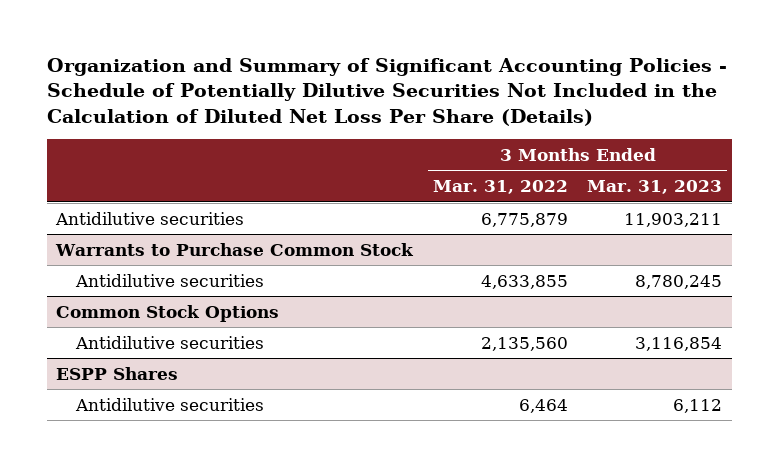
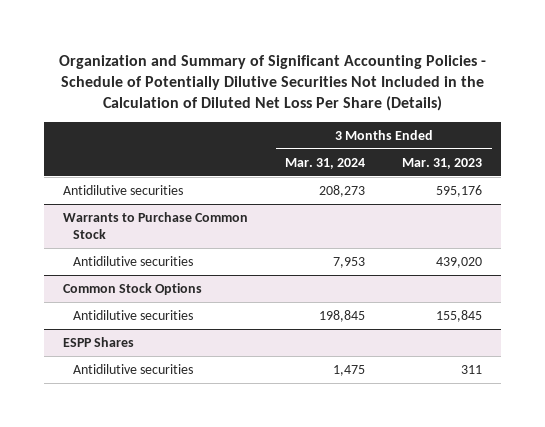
- | 3 Months Ended Mar. 31, 2022 | 3 Months Ended Mar. 31, 2023
+ | 3 Months Ended Mar. 31, 2024 | 3 Months Ended Mar. 31, 2023
- Antidilutive securities | 6,775,879 | 11,903,211
+ Antidilutive securities | 208,273 | 595,176
@ Warrants to Purchase Common Stock
- Antidilutive securities | 4,633,855 | 8,780,245
+ Antidilutive securities | 7,953 | 439,020
@ Common Stock Options
- Antidilutive securities | 2,135,560 | 3,116,854
+ Antidilutive securities | 198,845 | 155,845
@ ESPP Shares
- Antidilutive securities | 6,464 | 6,112
+ Antidilutive securities | 1,475 | 311

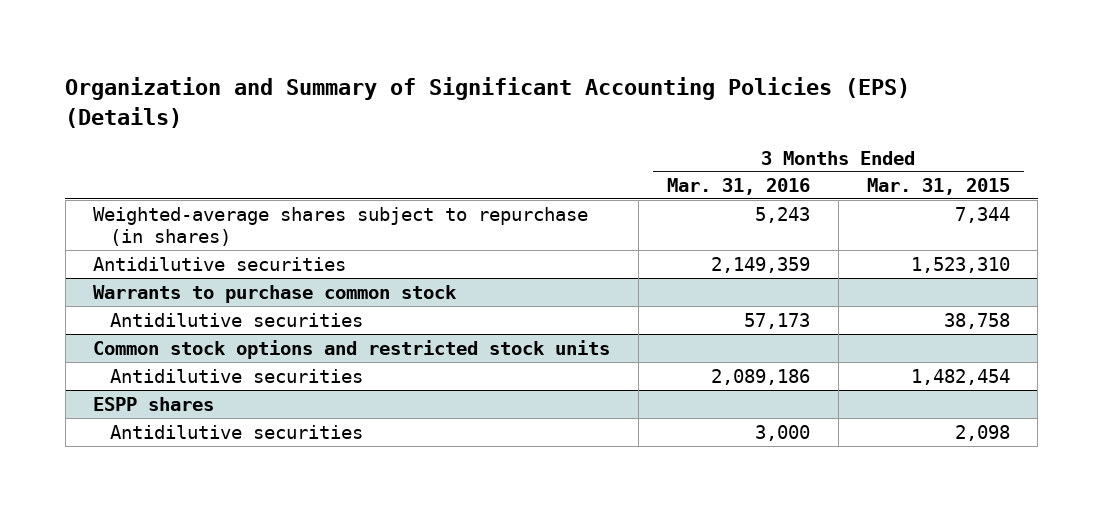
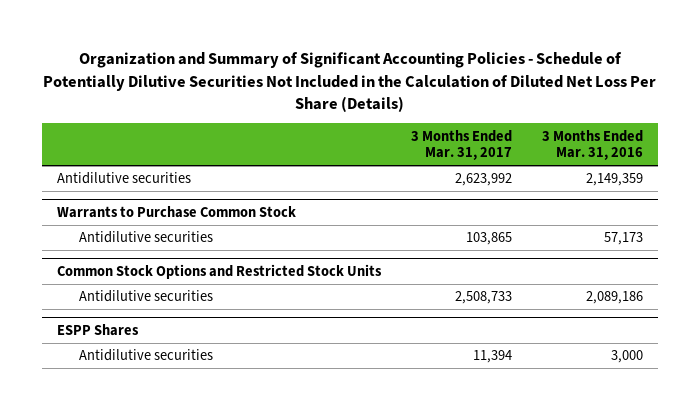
- Organization and Summary of Significant Accounting Policies (EPS) (Details)
+ Organization and Summary of Significant Accounting Policies - Schedule of Potentially Dilutive Securities Not Included in the Calculation of Diluted Net Loss Per Share (Details)
- | 3 Months Ended Mar. 31, 2016 | 3 Months Ended Mar. 31, 2015
+ | 3 Months Ended Mar. 31, 2017 | 3 Months Ended Mar. 31, 2016
- Weighted-average shares subject to repurchase (in shares) | 5,243 | 7,344
- Warrants to purchase common stock
+ Warrants to Purchase Common Stock
- Common stock options and restricted stock units
+ Common Stock Options and Restricted Stock Units
- ESPP shares
+ ESPP Shares

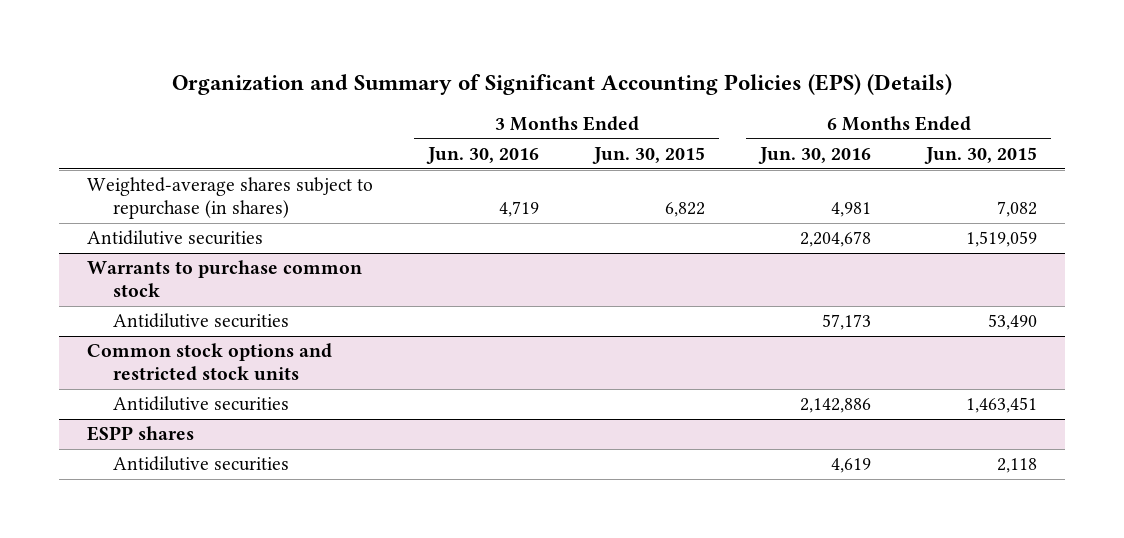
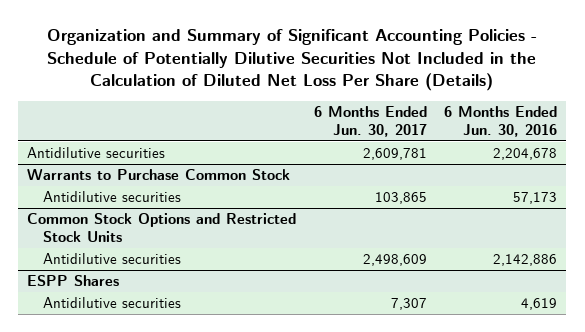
- Organization and Summary of Significant Accounting Policies (EPS) (Details)
+ Organization and Summary of Significant Accounting Policies - Schedule of Potentially Dilutive Securities Not Included in the Calculation of Diluted Net Loss Per Share (Details)
- | 3 Months Ended Jun. 30, 2016 | 3 Months Ended Jun. 30, 2015 | 6 Months Ended Jun. 30, 2016 | 6 Months Ended Jun. 30, 2015
+ | 6 Months Ended Jun. 30, 2017 | 6 Months Ended Jun. 30, 2016
- Weighted-average shares subject to repurchase (in shares) | 4,719 | 6,822 | 4,981 | 7,082
- Warrants to purchase common stock
+ Warrants to Purchase Common Stock
- Common stock options and restricted stock units
+ Common Stock Options and Restricted Stock Units
- ESPP shares
+ ESPP Shares

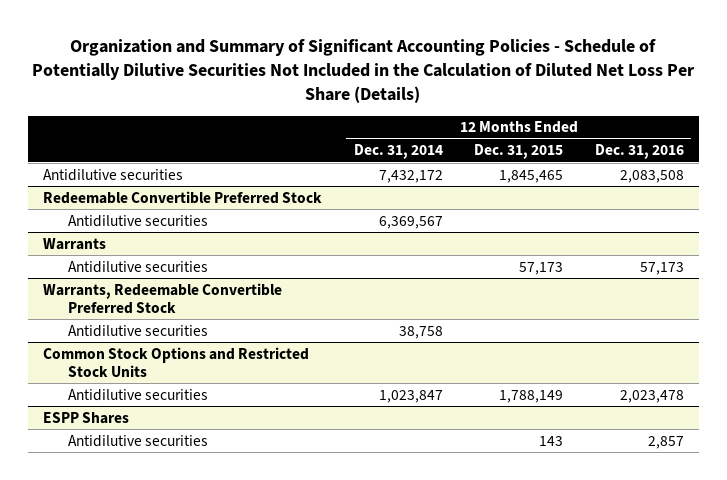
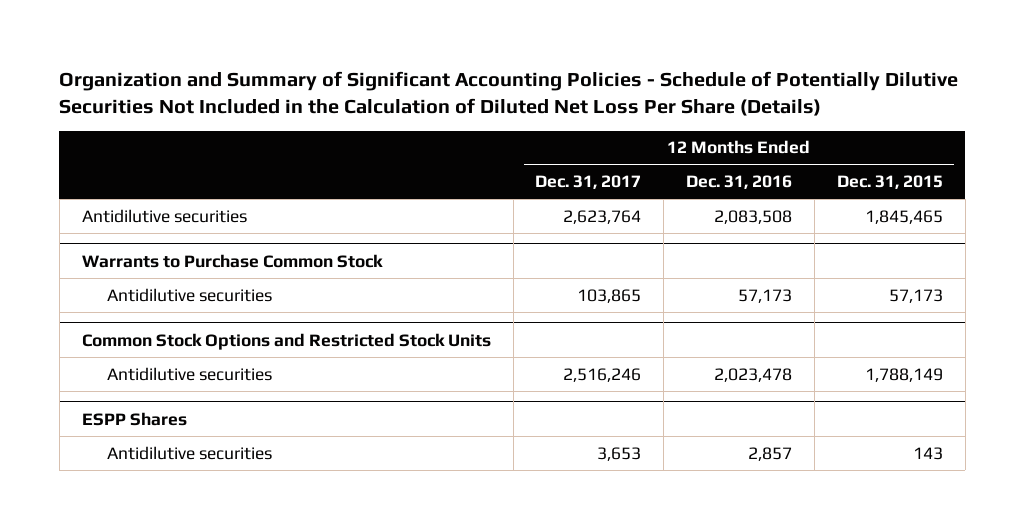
- | 12 Months Ended Dec. 31, 2014 | 12 Months Ended Dec. 31, 2015 | 12 Months Ended Dec. 31, 2016
+ | 12 Months Ended Dec. 31, 2017 | 12 Months Ended Dec. 31, 2016 | 12 Months Ended Dec. 31, 2015
- Redeemable Convertible Preferred Stock
- Antidilutive securities | 6,369,567 | |
- Warrants
+ Warrants to Purchase Common Stock
- Warrants, Redeemable Convertible Preferred Stock
- Antidilutive securities | 38,758 | |

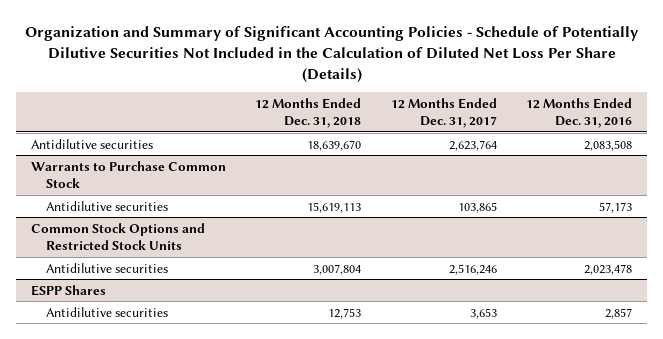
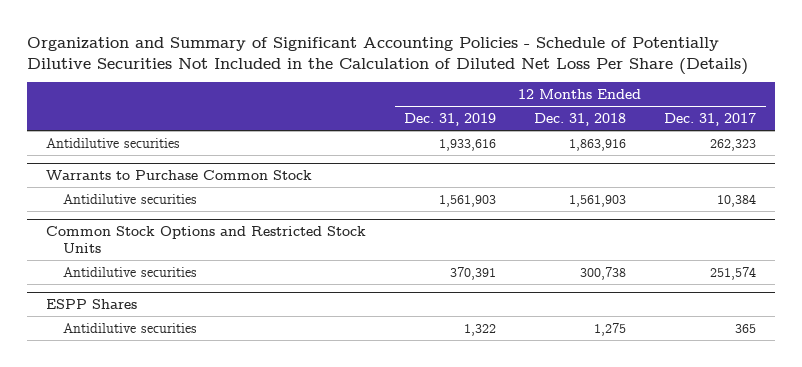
- | 12 Months Ended Dec. 31, 2018 | 12 Months Ended Dec. 31, 2017 | 12 Months Ended Dec. 31, 2016
+ | 12 Months Ended Dec. 31, 2019 | 12 Months Ended Dec. 31, 2018 | 12 Months Ended Dec. 31, 2017
- Antidilutive securities | 18,639,670 | 2,623,764 | 2,083,508
+ Antidilutive securities | 1,933,616 | 1,863,916 | 262,323
@ Warrants to Purchase Common Stock
- Antidilutive securities | 15,619,113 | 103,865 | 57,173
+ Antidilutive securities | 1,561,903 | 1,561,903 | 10,384
@ Common Stock Options and Restricted Stock Units
- Antidilutive securities | 3,007,804 | 2,516,246 | 2,023,478
+ Antidilutive securities | 370,391 | 300,738 | 251,574
@ ESPP Shares
- Antidilutive securities | 12,753 | 3,653 | 2,857
+ Antidilutive securities | 1,322 | 1,275 | 365

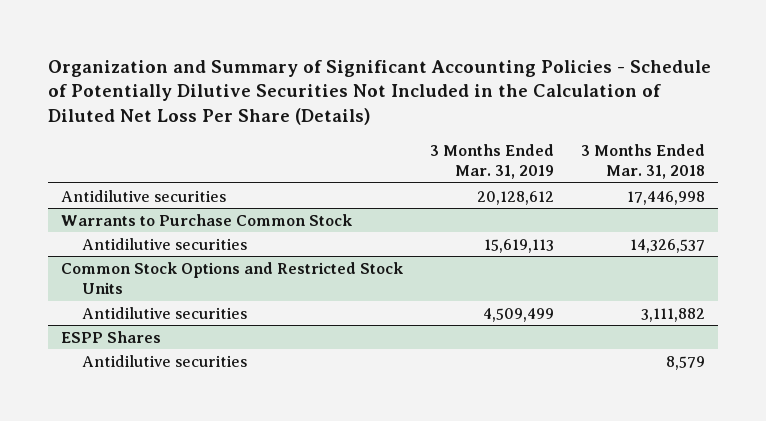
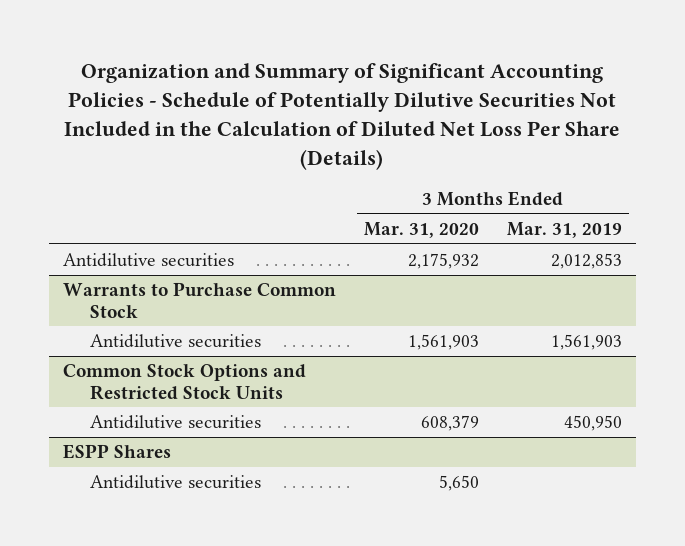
- | 3 Months Ended Mar. 31, 2019 | 3 Months Ended Mar. 31, 2018
+ | 3 Months Ended Mar. 31, 2020 | 3 Months Ended Mar. 31, 2019
- Antidilutive securities | 20,128,612 | 17,446,998
+ Antidilutive securities | 2,175,932 | 2,012,853
@ Warrants to Purchase Common Stock
- Antidilutive securities | 15,619,113 | 14,326,537
+ Antidilutive securities | 1,561,903 | 1,561,903
@ Common Stock Options and Restricted Stock Units
- Antidilutive securities | 4,509,499 | 3,111,882
+ Antidilutive securities | 608,379 | 450,950

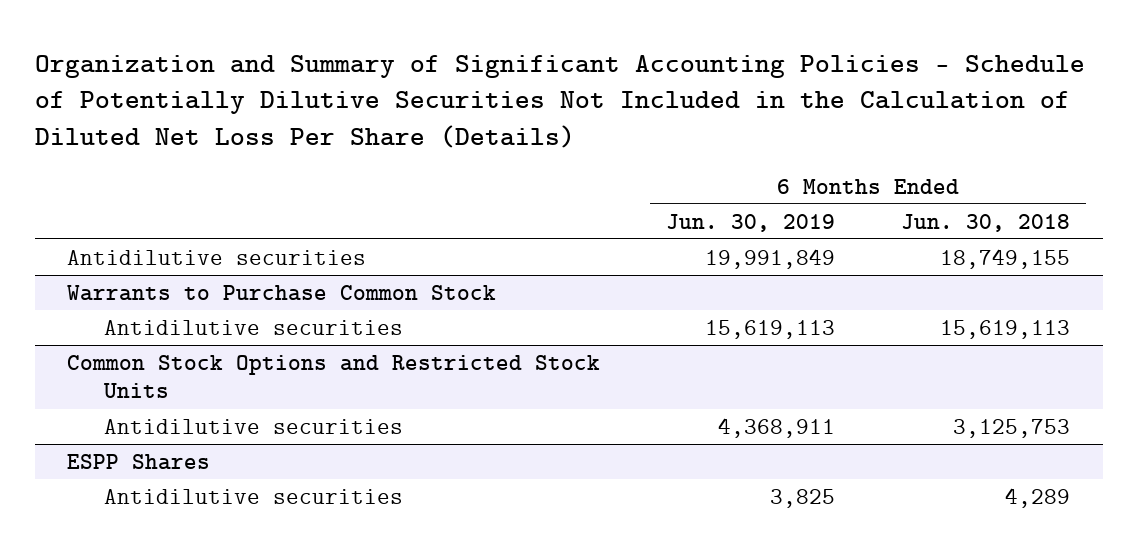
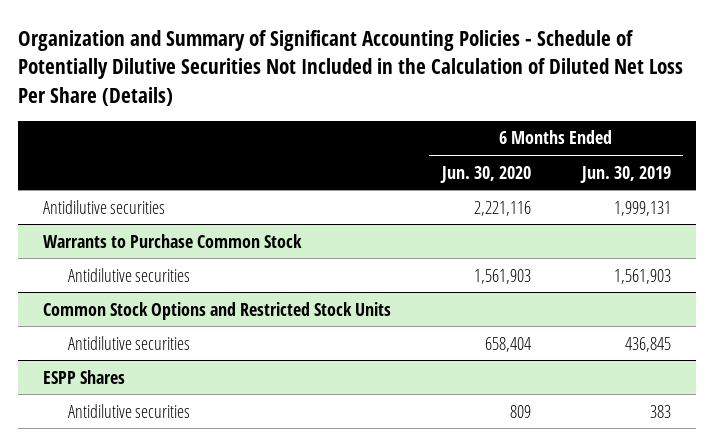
- | 6 Months Ended Jun. 30, 2019 | 6 Months Ended Jun. 30, 2018
+ | 6 Months Ended Jun. 30, 2020 | 6 Months Ended Jun. 30, 2019
- Antidilutive securities | 19,991,849 | 18,749,155
+ Antidilutive securities | 2,221,116 | 1,999,131
@ Warrants to Purchase Common Stock
- Antidilutive securities | 15,619,113 | 15,619,113
+ Antidilutive securities | 1,561,903 | 1,561,903
@ Common Stock Options and Restricted Stock Units
- Antidilutive securities | 4,368,911 | 3,125,753
+ Antidilutive securities | 658,404 | 436,845
@ ESPP Shares
- Antidilutive securities | 3,825 | 4,289
+ Antidilutive securities | 809 | 383

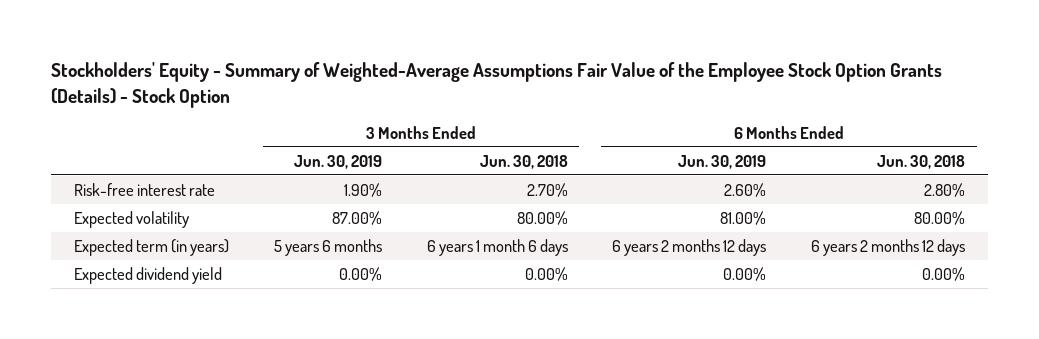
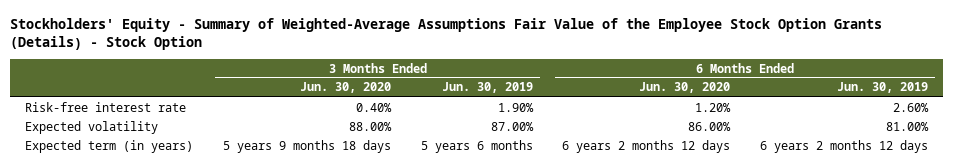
- | 3 Months Ended Jun. 30, 2019 | 3 Months Ended Jun. 30, 2018 | 6 Months Ended Jun. 30, 2019 | 6 Months Ended Jun. 30, 2018
+ | 3 Months Ended Jun. 30, 2020 | 3 Months Ended Jun. 30, 2019 | 6 Months Ended Jun. 30, 2020 | 6 Months Ended Jun. 30, 2019
- Expected dividend yield | 0.00% | 0.00% | 0.00% | 0.00%

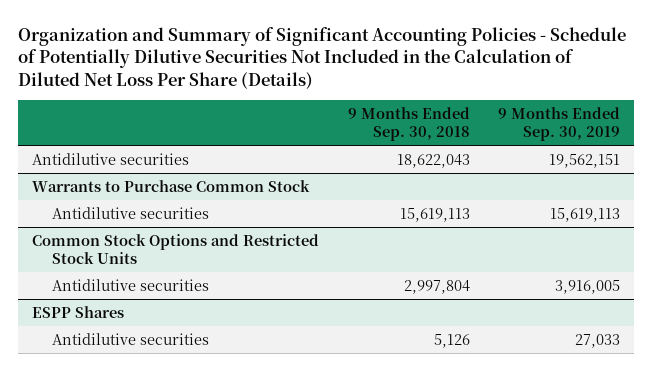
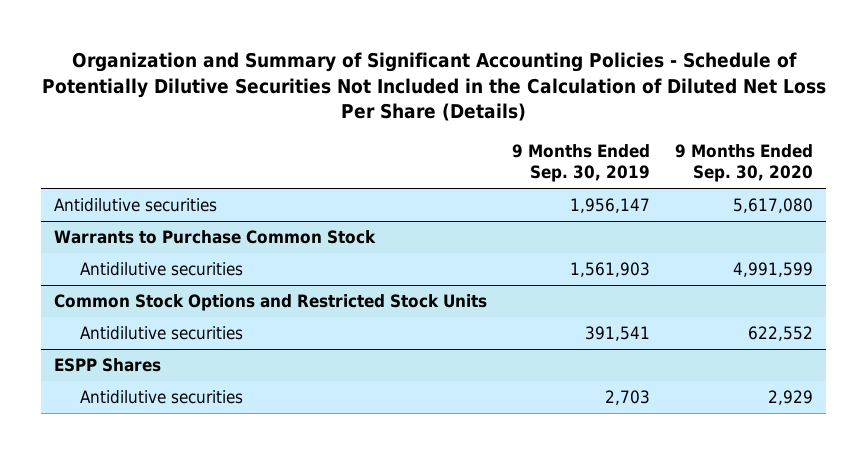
- | 9 Months Ended Sep. 30, 2018 | 9 Months Ended Sep. 30, 2019
+ | 9 Months Ended Sep. 30, 2019 | 9 Months Ended Sep. 30, 2020
- Antidilutive securities | 18,622,043 | 19,562,151
+ Antidilutive securities | 1,956,147 | 5,617,080
@ Warrants to Purchase Common Stock
- Antidilutive securities | 15,619,113 | 15,619,113
+ Antidilutive securities | 1,561,903 | 4,991,599
@ Common Stock Options and Restricted Stock Units
- Antidilutive securities | 2,997,804 | 3,916,005
+ Antidilutive securities | 391,541 | 622,552
@ ESPP Shares
- Antidilutive securities | 5,126 | 27,033
+ Antidilutive securities | 2,703 | 2,929

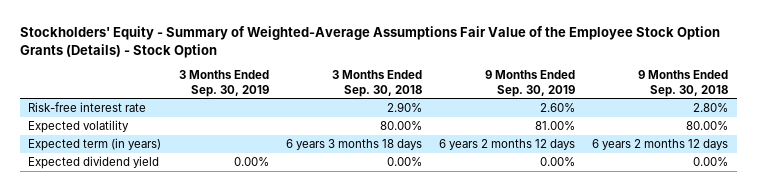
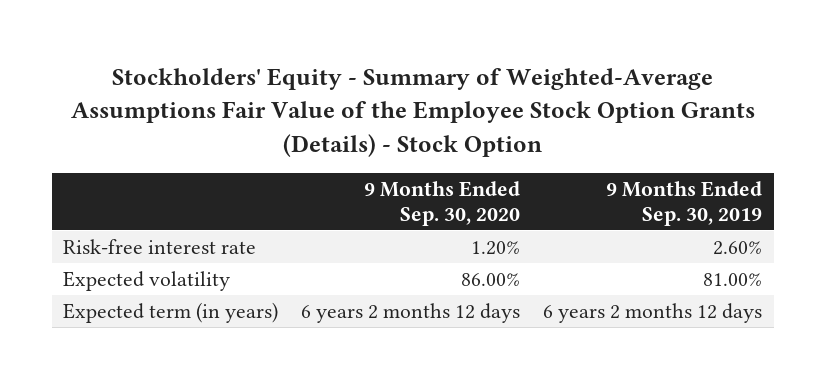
- | 3 Months Ended Sep. 30, 2019 | 3 Months Ended Sep. 30, 2018 | 9 Months Ended Sep. 30, 2019 | 9 Months Ended Sep. 30, 2018
+ | 9 Months Ended Sep. 30, 2020 | 9 Months Ended Sep. 30, 2019
- Expected dividend yield | 0.00% | 0.00% | 0.00% | 0.00%

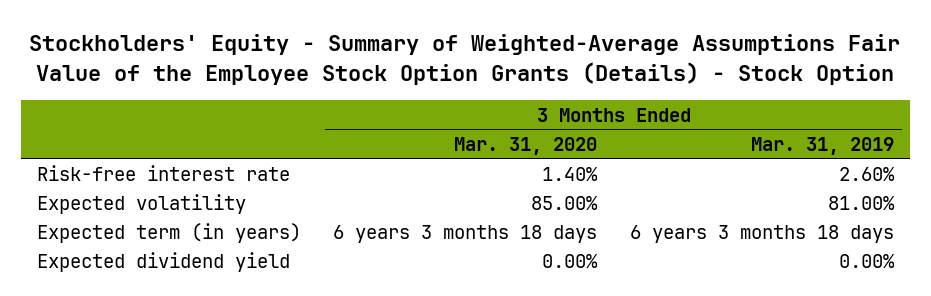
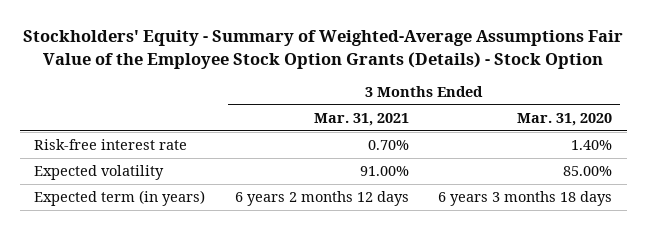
- | 3 Months Ended Mar. 31, 2020 | 3 Months Ended Mar. 31, 2019
+ | 3 Months Ended Mar. 31, 2021 | 3 Months Ended Mar. 31, 2020
- Expected dividend yield | 0.00% | 0.00%

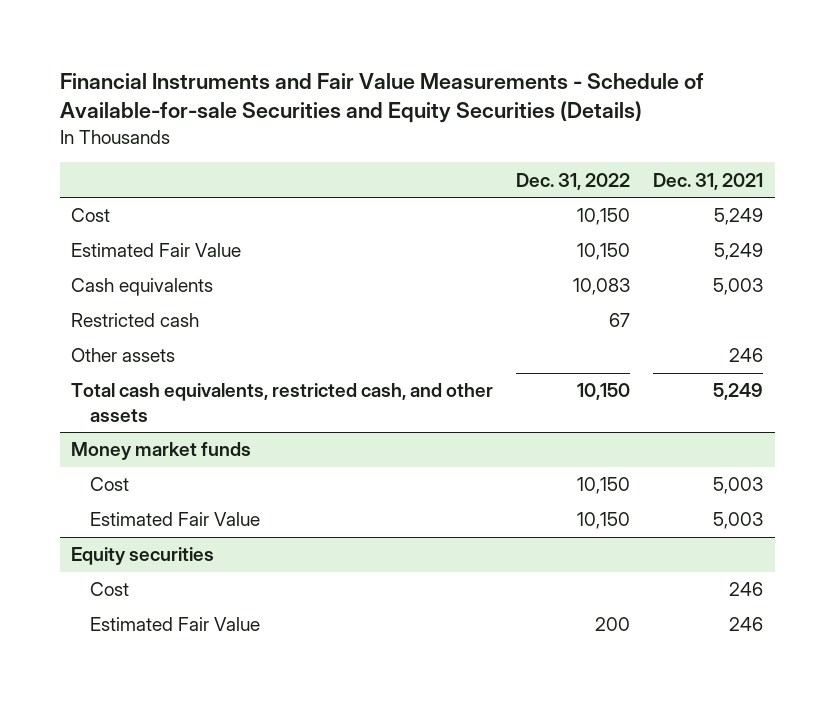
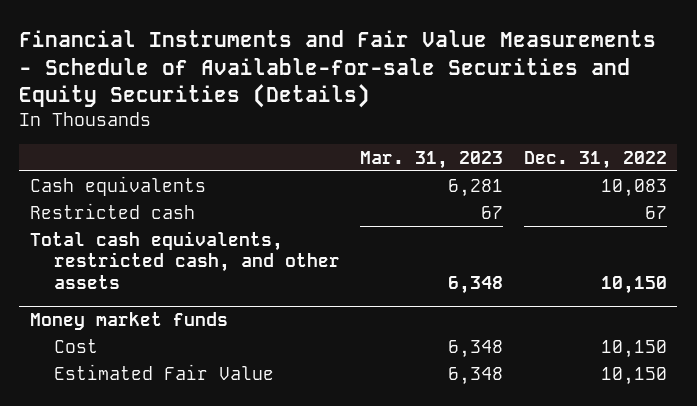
- | Dec. 31, 2022 | Dec. 31, 2021
+ | Mar. 31, 2023 | Dec. 31, 2022
- Cost | 10,150 | 5,249
- Estimated Fair Value | 10,150 | 5,249
- Other assets | | 246
- Equity securities
- Cost | | 246
- Estimated Fair Value | 200 | 246

